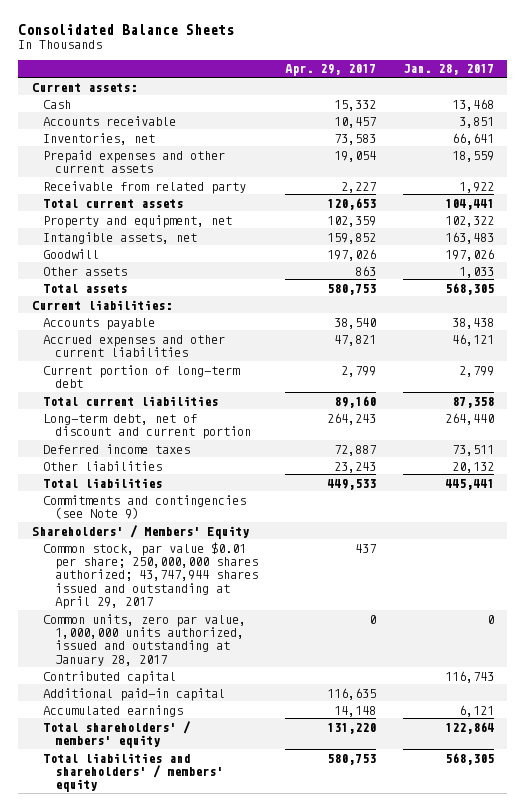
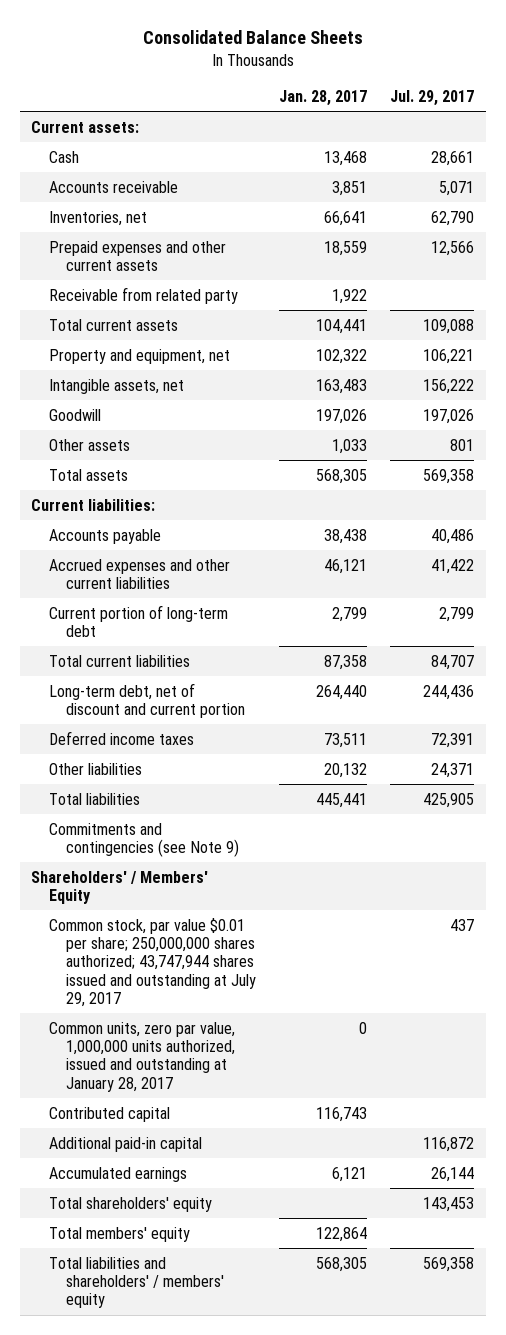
- | Apr. 29, 2017 | Jan. 28, 2017
+ | Jan. 28, 2017 | Jul. 29, 2017
- Common stock, par value $0.01 per share; 250,000,000 shares authorized; 43,747,944 shares issued and outstanding at April 29, 2017 | 437 |
+ Common stock, par value $0.01 per share; 250,000,000 shares authorized; 43,747,944 shares issued and outstanding at July 29, 2017 | | 437
- Total shareholders' / members' equity | 131,220 | 122,864
+ Total shareholders' equity | | 143,453
+ Total members' equity | 122,864 |

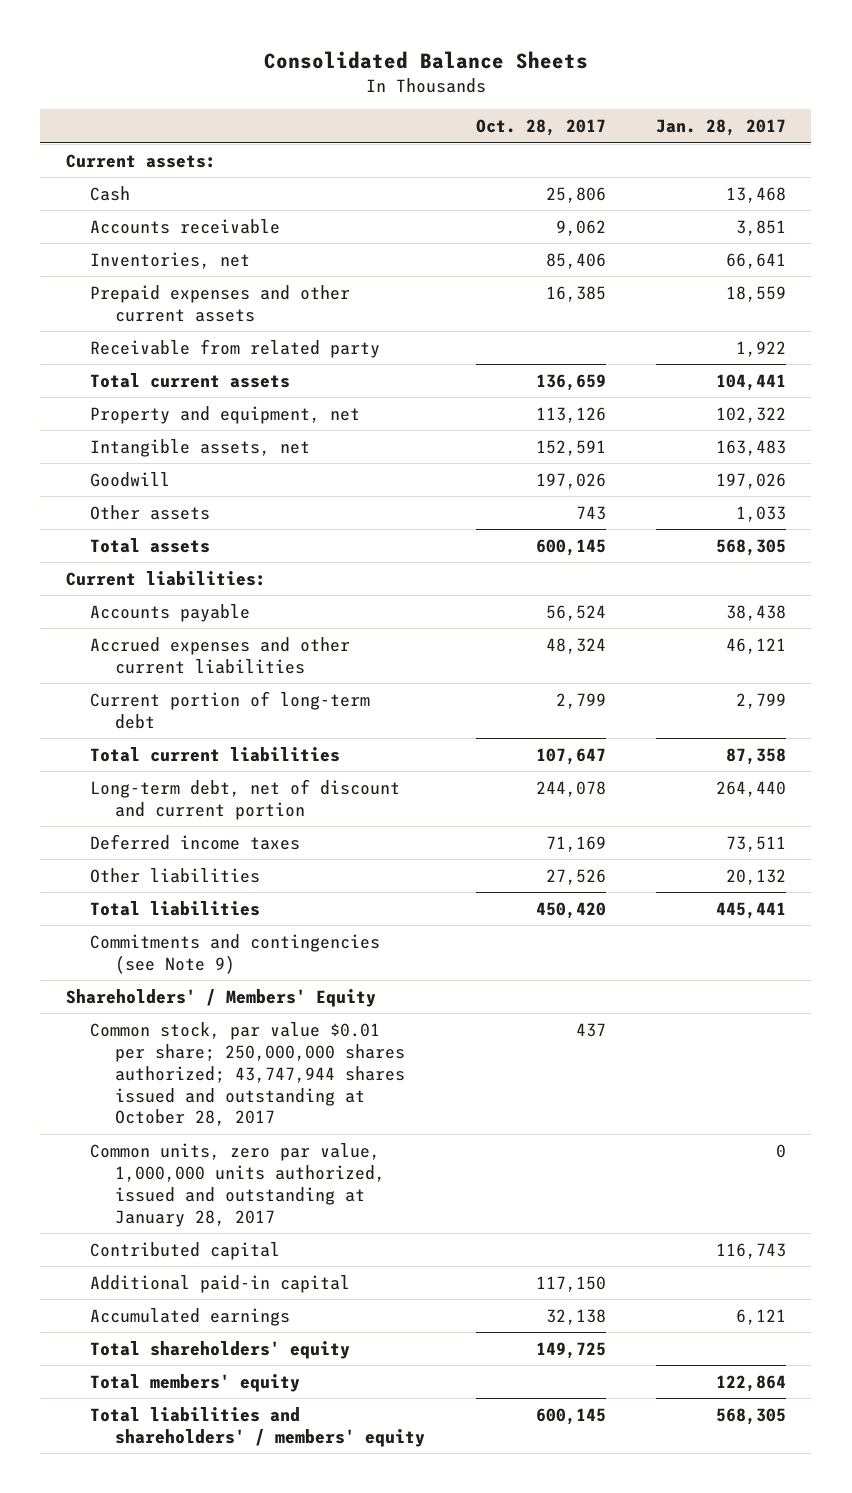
- | Jan. 28, 2017 | Jul. 29, 2017
+ | Oct. 28, 2017 | Jan. 28, 2017
- Common stock, par value $0.01 per share; 250,000,000 shares authorized; 43,747,944 shares issued and outstanding at July 29, 2017 | | 437
+ Common stock, par value $0.01 per share; 250,000,000 shares authorized; 43,747,944 shares issued and outstanding at October 28, 2017 | 437 |

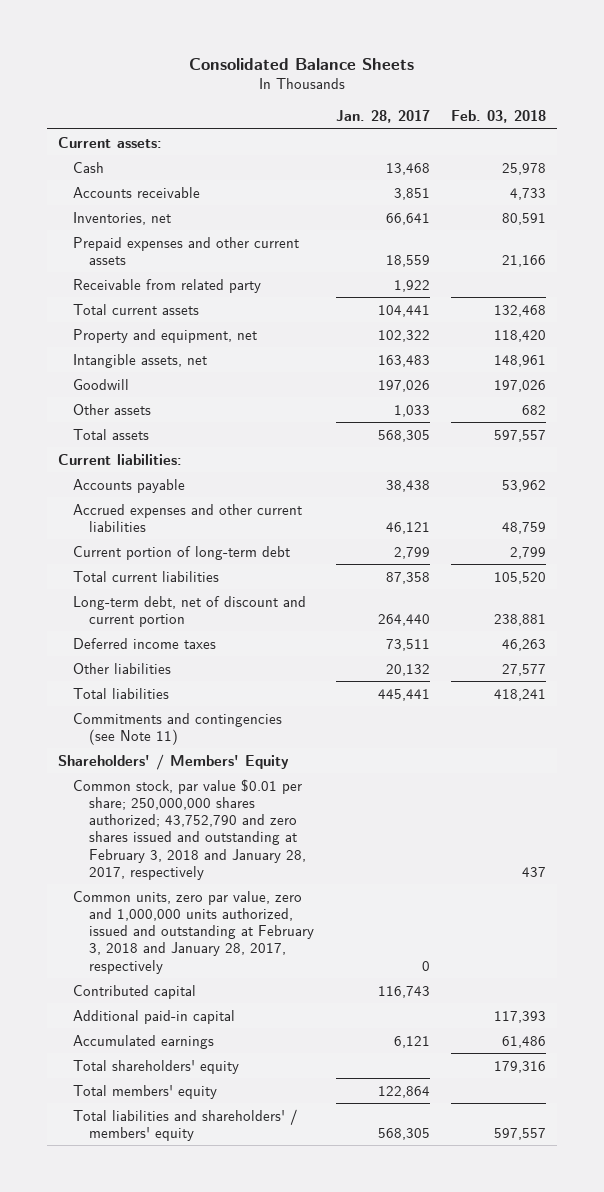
- | Oct. 28, 2017 | Jan. 28, 2017
+ | Jan. 28, 2017 | Feb. 03, 2018
- Commitments and contingencies (see Note 9)
+ Commitments and contingencies (see Note 11)
- Common stock, par value $0.01 per share; 250,000,000 shares authorized; 43,747,944 shares issued and outstanding at October 28, 2017 | 437 |
- Common units, zero par value, 1,000,000 units authorized, issued and outstanding at January 28, 2017 | | 0
+ Common stock, par value $0.01 per share; 250,000,000 shares authorized; 43,752,790 and zero shares issued and outstanding at February 3, 2018 and January 28, 2017, respectively | | 437
+ Common units, zero par value, zero and 1,000,000 units authorized, issued and outstanding at February 3, 2018 and January 28, 2017, respectively | 0 |

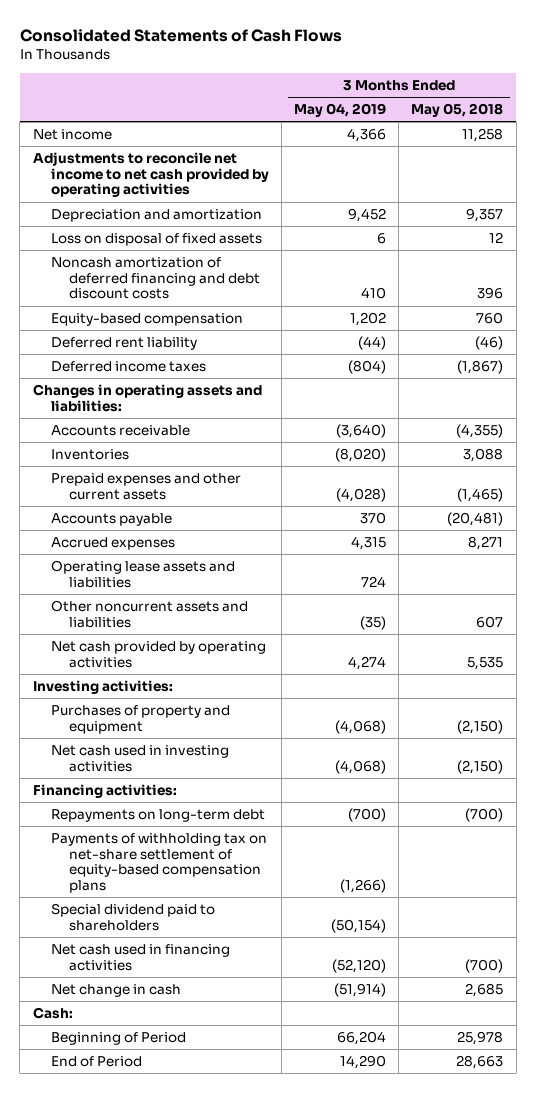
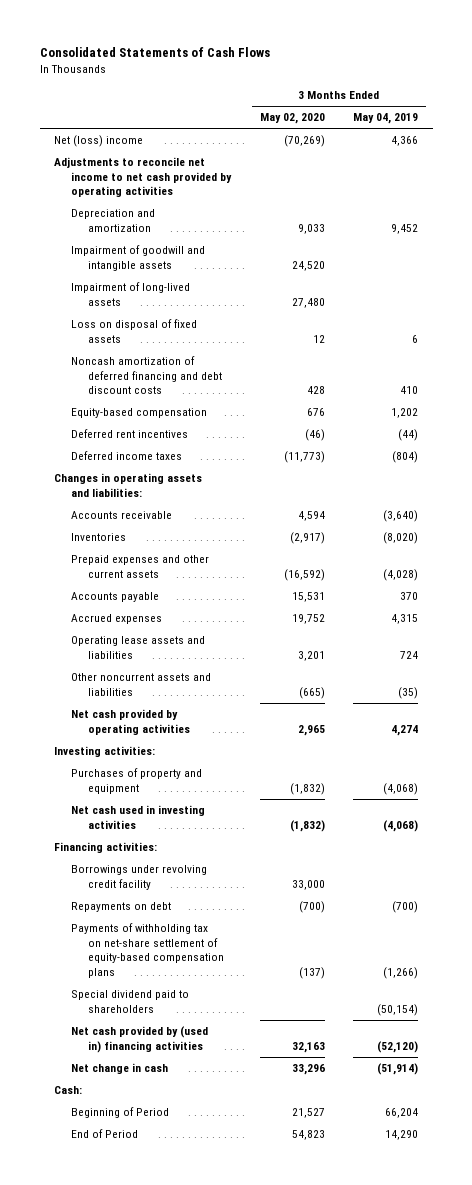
- | 3 Months Ended May 04, 2019 | 3 Months Ended May 05, 2018
+ | 3 Months Ended May 02, 2020 | 3 Months Ended May 04, 2019
- Net income | 4,366 | 11,258
+ Net (loss) income | (70,269) | 4,366
+ Impairment of goodwill and intangible assets | 24,520 |
+ Impairment of long-lived assets | 27,480 |
- Deferred rent liability | (44) | (46)
+ Deferred rent incentives | (46) | (44)
- Repayments on long-term debt | (700) | (700)
+ Borrowings under revolving credit facility | 33,000 |
+ Repayments on debt | (700) | (700)
- Net cash used in financing activities | (52,120) | (700)
+ Net cash provided by (used in) financing activities | 32,163 | (52,120)

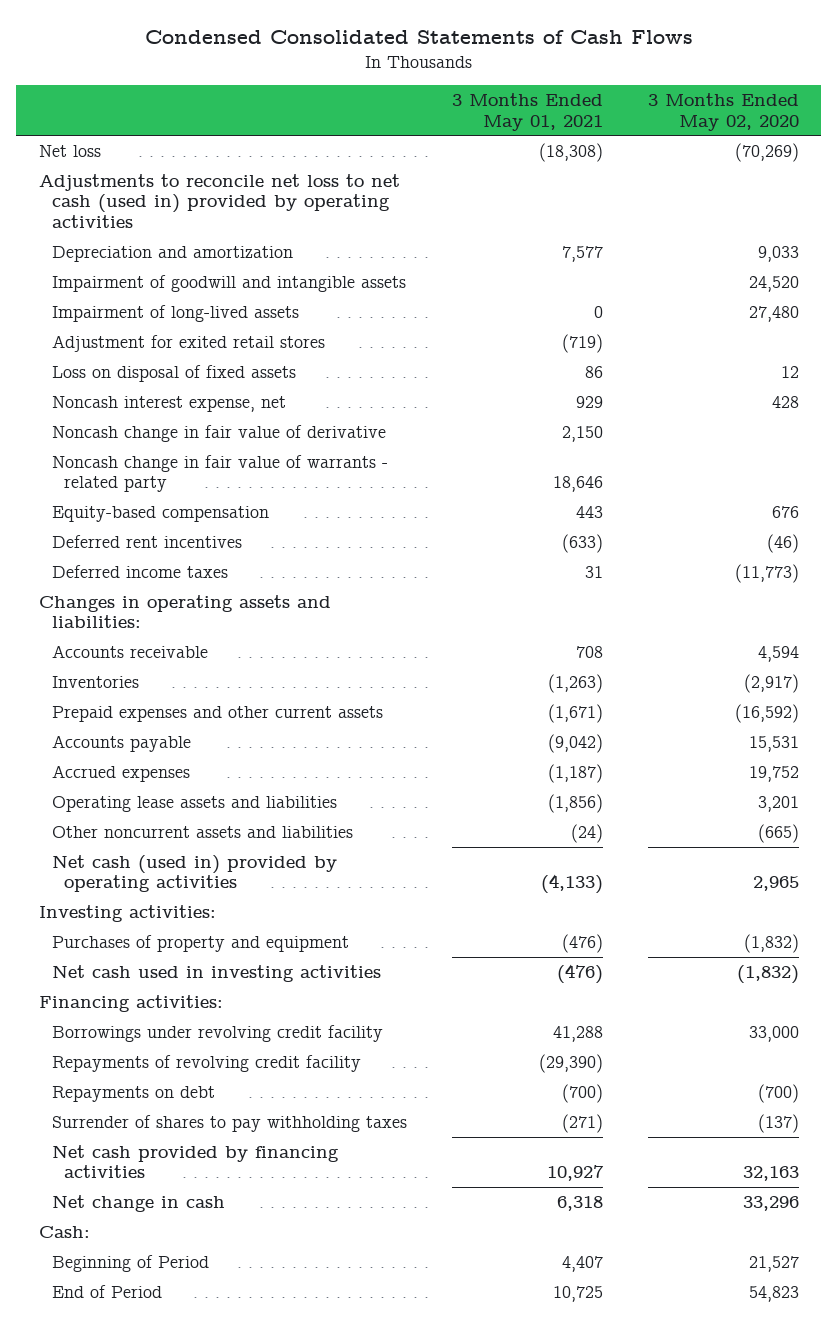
- Consolidated Statements of Cash Flows
+ Condensed Consolidated Statements of Cash Flows
- | 3 Months Ended May 02, 2020 | 3 Months Ended May 04, 2019
+ | 3 Months Ended May 01, 2021 | 3 Months Ended May 02, 2020
- Net (loss) income | (70,269) | 4,366
- Adjustments to reconcile net income to net cash provided by operating activities
+ Net loss | (18,308) | (70,269)
+ Adjustments to reconcile net loss to net cash (used in) provided by operating activities
+ Adjustment for exited retail stores | (719) |
- Noncash amortization of deferred financing and debt discount costs | 428 | 410
+ Noncash interest expense, net | 929 | 428
+ Noncash change in fair value of derivative | 2,150 |
+ Noncash change in fair value of warrants - related party | 18,646 |
- Net cash provided by operating activities | 2,965 | 4,274
+ Net cash (used in) provided by operating activities | (4,133) | 2,965
+ Repayments of revolving credit facility | (29,390) |
- Payments of withholding tax on net-share settlement of equity-based compensation plans | (137) | (1,266)
- Special dividend paid to shareholders | | (50,154)
- Net cash provided by (used in) financing activities | 32,163 | (52,120)
+ Surrender of shares to pay withholding taxes | (271) | (137)
+ Net cash provided by financing activities | 10,927 | 32,163

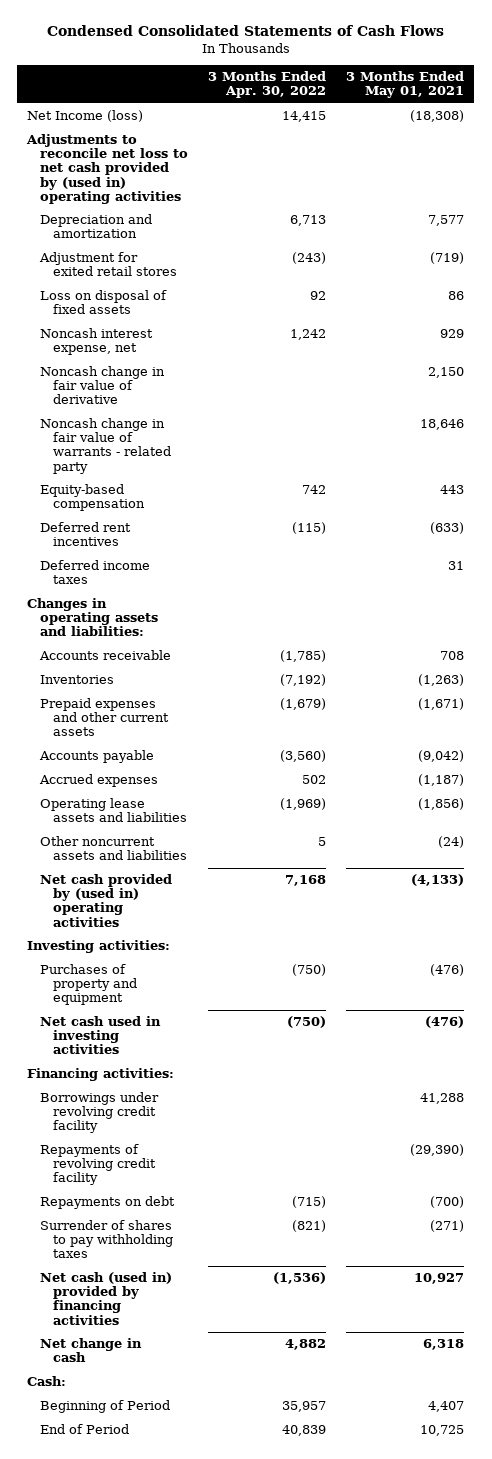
- | 3 Months Ended May 01, 2021 | 3 Months Ended May 02, 2020
+ | 3 Months Ended Apr. 30, 2022 | 3 Months Ended May 01, 2021
- Net loss | (18,308) | (70,269)
- Adjustments to reconcile net loss to net cash (used in) provided by operating activities
+ Net Income (loss) | 14,415 | (18,308)
+ Adjustments to reconcile net loss to net cash provided by (used in) operating activities
- Impairment of goodwill and intangible assets | | 24,520
- Impairment of long-lived assets | 0 | 27,480
- Net cash (used in) provided by operating activities | (4,133) | 2,965
+ Net cash provided by (used in) operating activities | 7,168 | (4,133)
- Net cash provided by financing activities | 10,927 | 32,163
+ Net cash (used in) provided by financing activities | (1,536) | 10,927

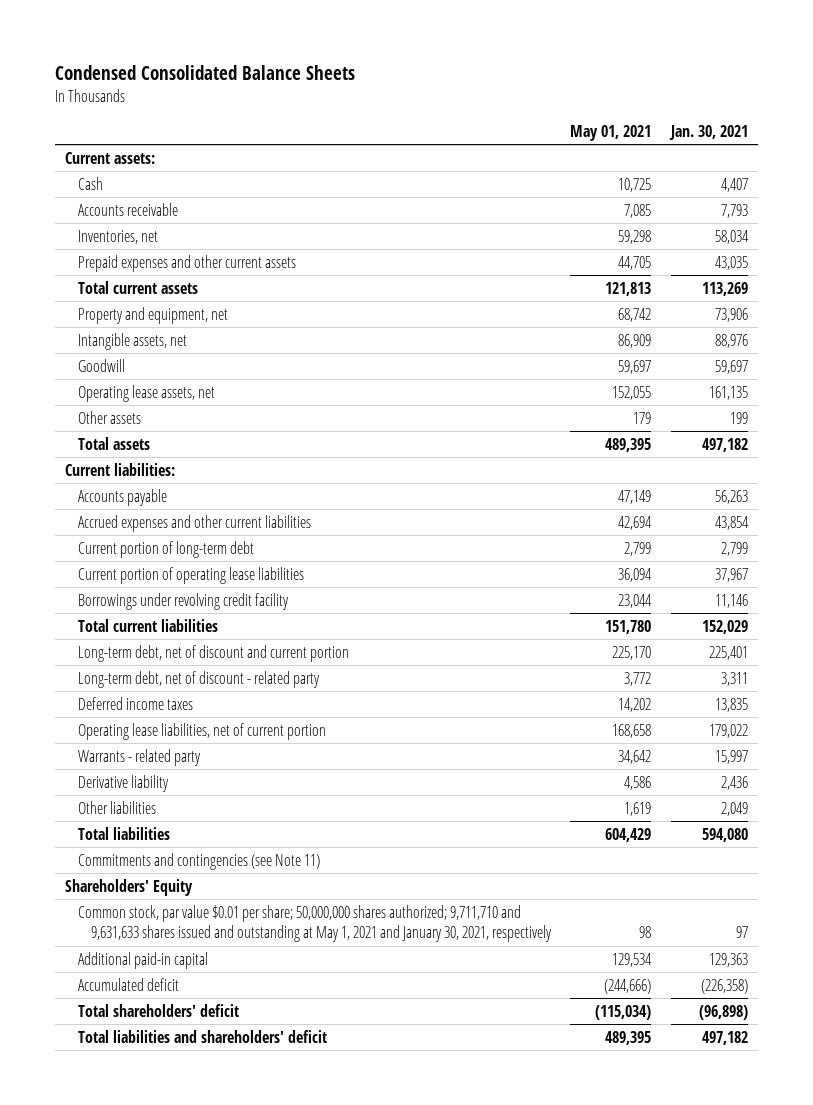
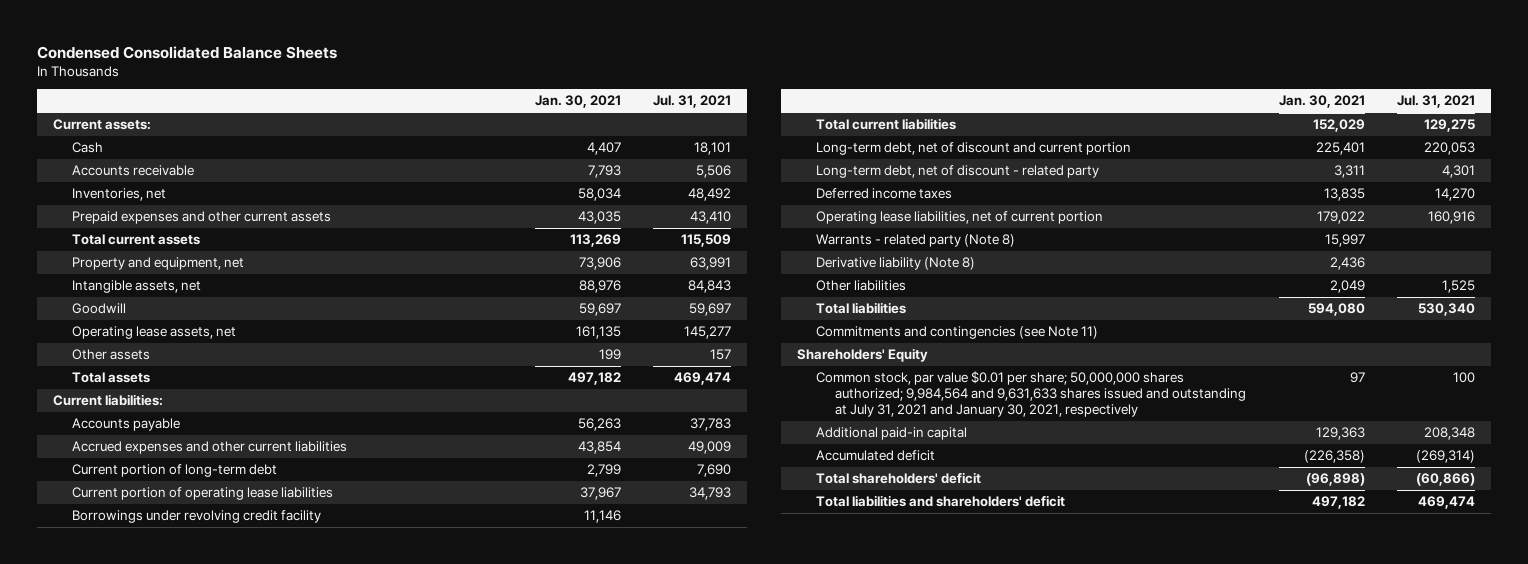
- | May 01, 2021 | Jan. 30, 2021
+ | Jan. 30, 2021 | Jul. 31, 2021
- Warrants - related party | 34,642 | 15,997
- Derivative liability | 4,586 | 2,436
+ Warrants - related party (Note 8) | 15,997 |
+ Derivative liability (Note 8) | 2,436 |
- Common stock, par value $0.01 per share; 50,000,000 shares authorized; 9,711,710 and 9,631,633 shares issued and outstanding at May 1, 2021 and January 30, 2021, respectively | 98 | 97
+ Common stock, par value $0.01 per share; 50,000,000 shares authorized; 9,984,564 and 9,631,633 shares issued and outstanding at July 31, 2021 and January 30, 2021, respectively | 97 | 100

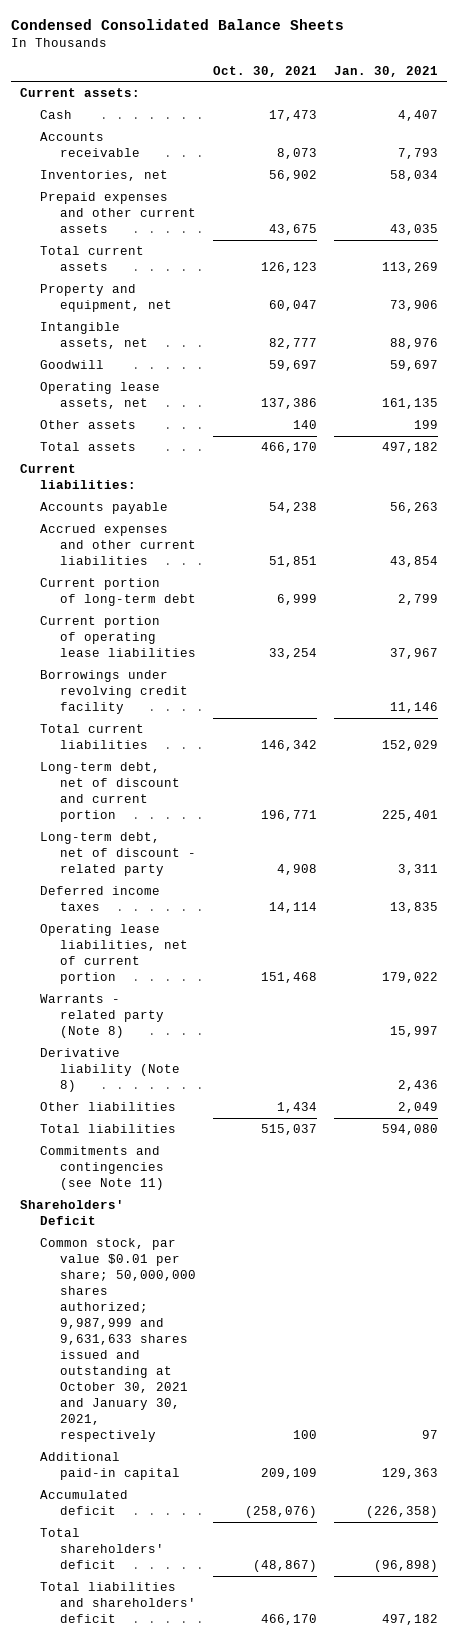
- | Jan. 30, 2021 | Jul. 31, 2021
+ | Oct. 30, 2021 | Jan. 30, 2021
- Shareholders' Equity
- Common stock, par value $0.01 per share; 50,000,000 shares authorized; 9,984,564 and 9,631,633 shares issued and outstanding at July 31, 2021 and January 30, 2021, respectively | 97 | 100
+ Shareholders' Deficit
+ Common stock, par value $0.01 per share; 50,000,000 shares authorized; 9,987,999 and 9,631,633 shares issued and outstanding at October 30, 2021 and January 30, 2021, respectively | 100 | 97

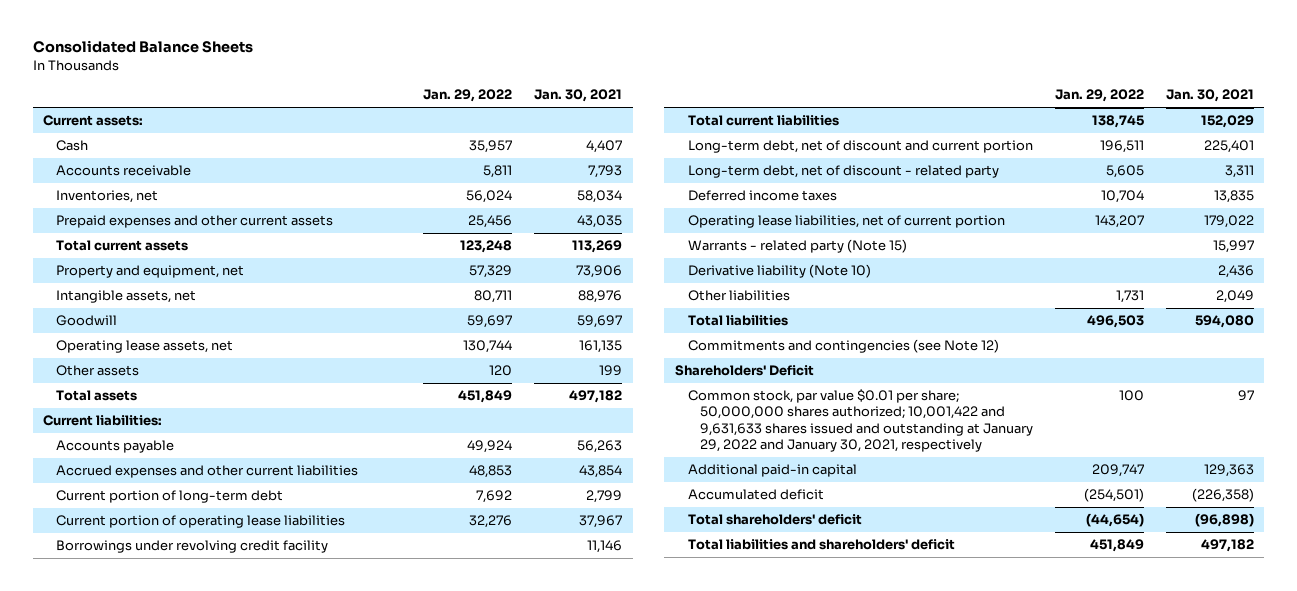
- Condensed Consolidated Balance Sheets
+ Consolidated Balance Sheets
- | Oct. 30, 2021 | Jan. 30, 2021
+ | Jan. 29, 2022 | Jan. 30, 2021
- Warrants - related party (Note 8) | | 15,997
- Derivative liability (Note 8) | | 2,436
+ Warrants - related party (Note 15) | | 15,997
+ Derivative liability (Note 10) | | 2,436
- Commitments and contingencies (see Note 11)
+ Commitments and contingencies (see Note 12)
- Common stock, par value $0.01 per share; 50,000,000 shares authorized; 9,987,999 and 9,631,633 shares issued and outstanding at October 30, 2021 and January 30, 2021, respectively | 100 | 97
+ Common stock, par value $0.01 per share; 50,000,000 shares authorized; 10,001,422 and 9,631,633 shares issued and outstanding at January 29, 2022 and January 30, 2021, respectively | 100 | 97

